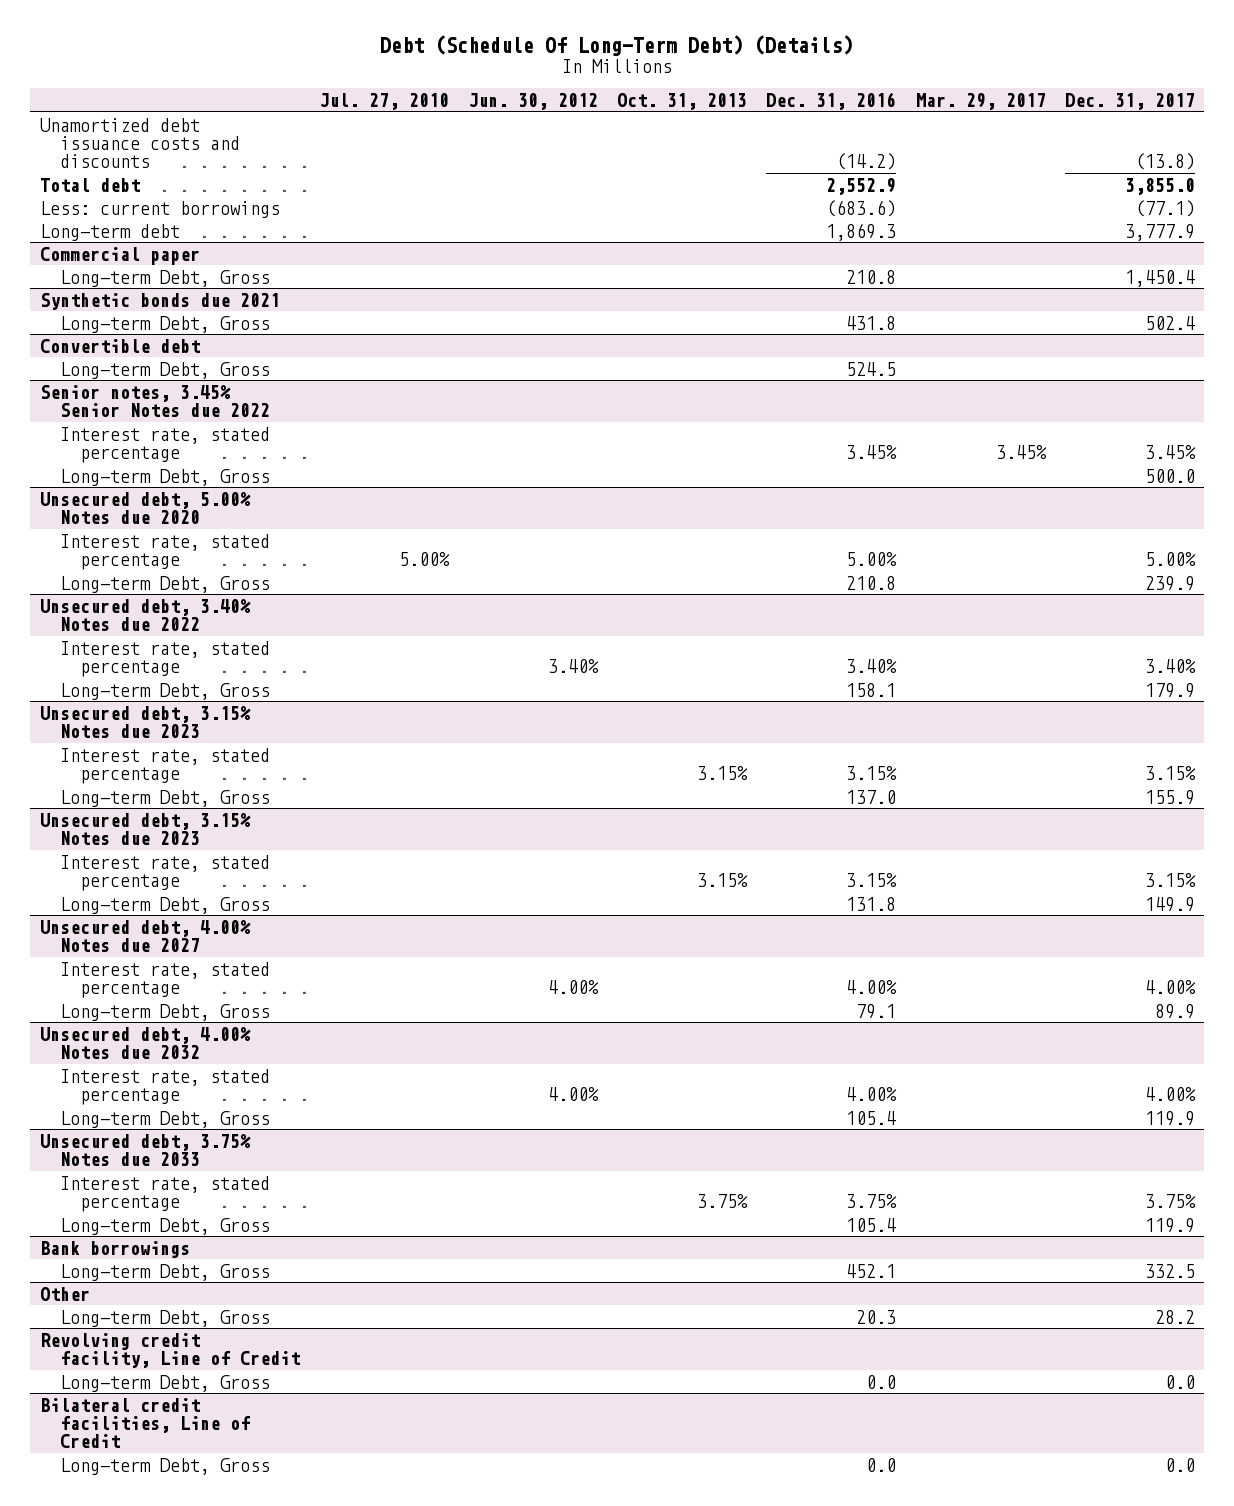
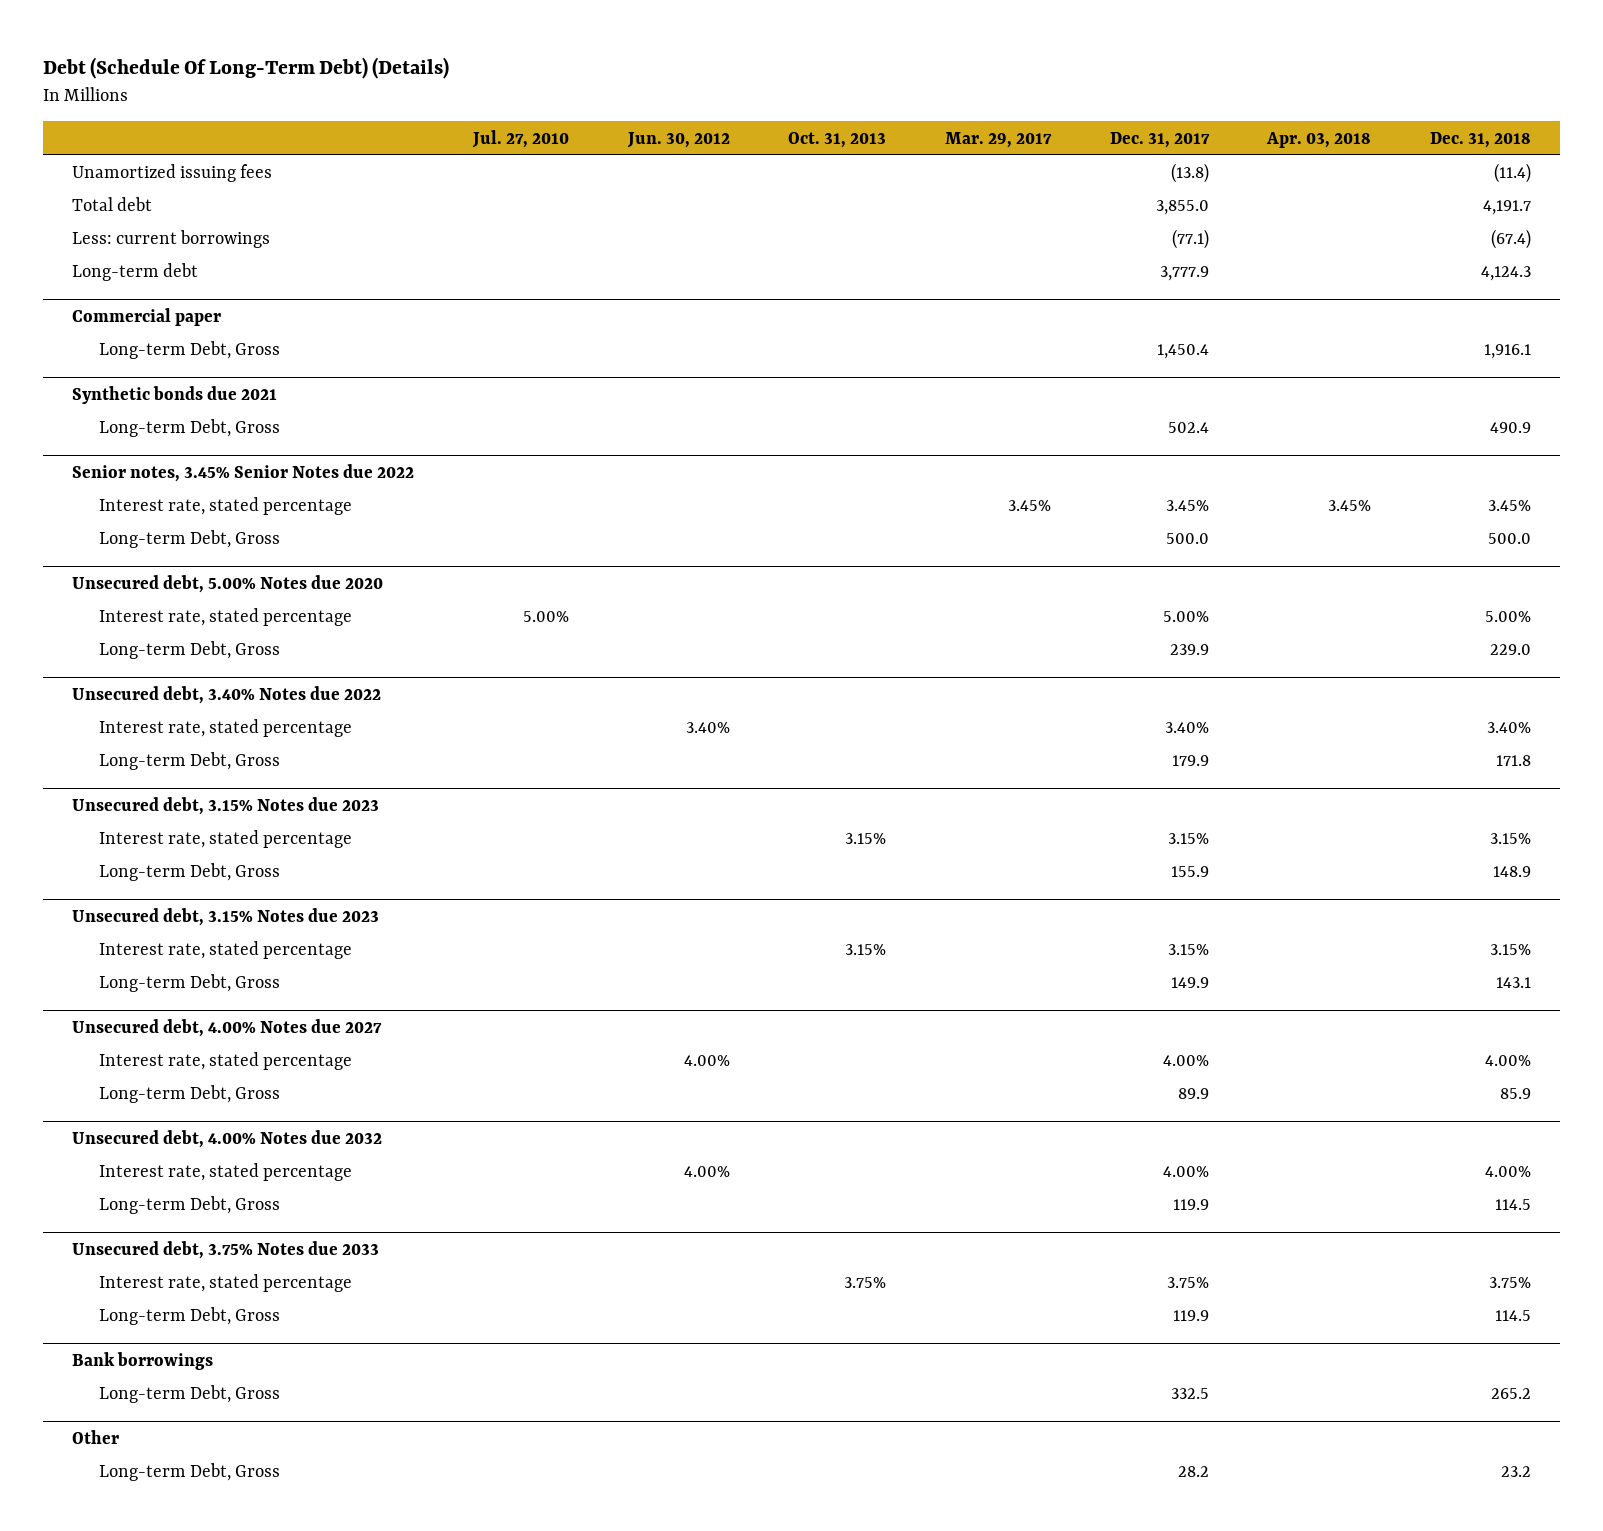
- | Jul. 27, 2010 | Jun. 30, 2012 | Oct. 31, 2013 | Dec. 31, 2016 | Mar. 29, 2017 | Dec. 31, 2017
+ | Jul. 27, 2010 | Jun. 30, 2012 | Oct. 31, 2013 | Mar. 29, 2017 | Dec. 31, 2017 | Apr. 03, 2018 | Dec. 31, 2018
- Unamortized debt issuance costs and discounts | | | | (14.2) | | (13.8)
+ Unamortized issuing fees | | | | | (13.8) | | (11.4)
- Convertible debt
- Long-term Debt, Gross | | | | 524.5 | |
- Revolving credit facility, Line of Credit
- Long-term Debt, Gross | | | | 0.0 | | 0.0
- Bilateral credit facilities, Line of Credit
- Long-term Debt, Gross | | | | 0.0 | | 0.0

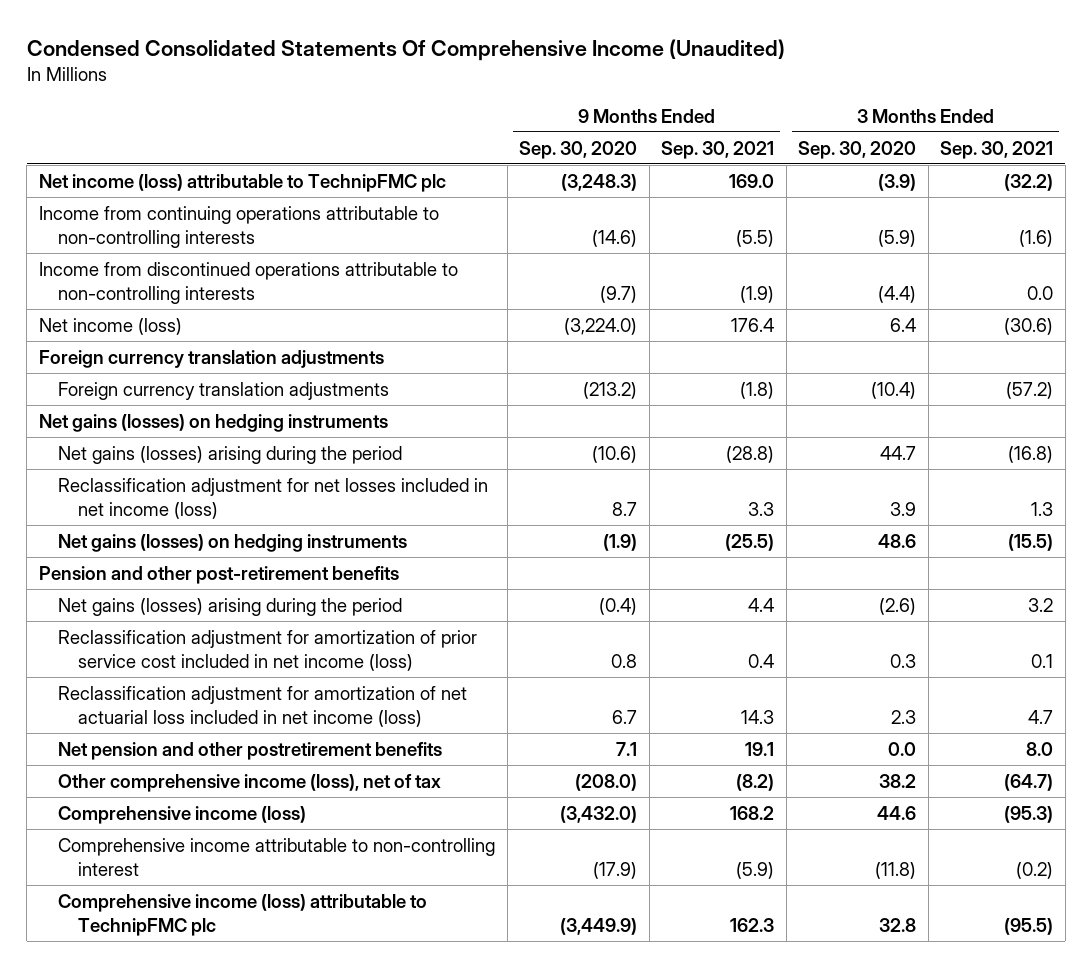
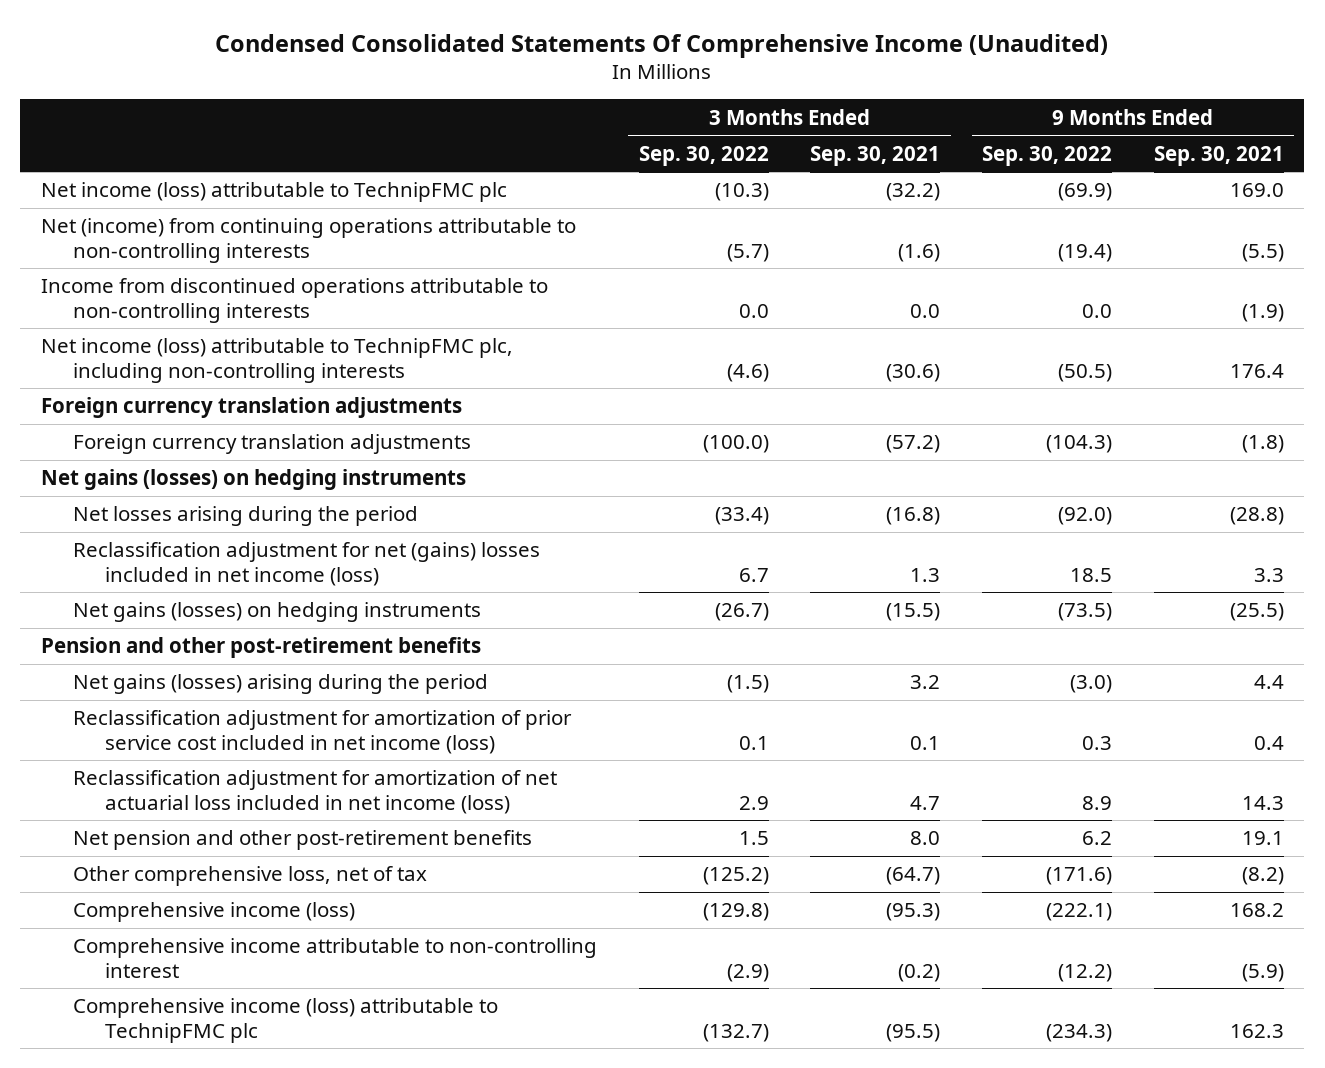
- | 9 Months Ended Sep. 30, 2020 | 9 Months Ended Sep. 30, 2021 | 3 Months Ended Sep. 30, 2020 | 3 Months Ended Sep. 30, 2021
+ | 3 Months Ended Sep. 30, 2022 | 3 Months Ended Sep. 30, 2021 | 9 Months Ended Sep. 30, 2022 | 9 Months Ended Sep. 30, 2021
- Income from continuing operations attributable to non-controlling interests | (14.6) | (5.5) | (5.9) | (1.6)
+ Net (income) from continuing operations attributable to non-controlling interests | (5.7) | (1.6) | (19.4) | (5.5)
- Net income (loss) | (3,224.0) | 176.4 | 6.4 | (30.6)
+ Net income (loss) attributable to TechnipFMC plc, including non-controlling interests | (4.6) | (30.6) | (50.5) | 176.4
- Net gains (losses) arising during the period | (10.6) | (28.8) | 44.7 | (16.8)
- Reclassification adjustment for net losses included in net income (loss) | 8.7 | 3.3 | 3.9 | 1.3
+ Net losses arising during the period | (33.4) | (16.8) | (92.0) | (28.8)
+ Reclassification adjustment for net (gains) losses included in net income (loss) | 6.7 | 1.3 | 18.5 | 3.3
- Net pension and other postretirement benefits | 7.1 | 19.1 | 0.0 | 8.0
- Other comprehensive income (loss), net of tax | (208.0) | (8.2) | 38.2 | (64.7)
+ Net pension and other post-retirement benefits | 1.5 | 8.0 | 6.2 | 19.1
+ Other comprehensive loss, net of tax | (125.2) | (64.7) | (171.6) | (8.2)

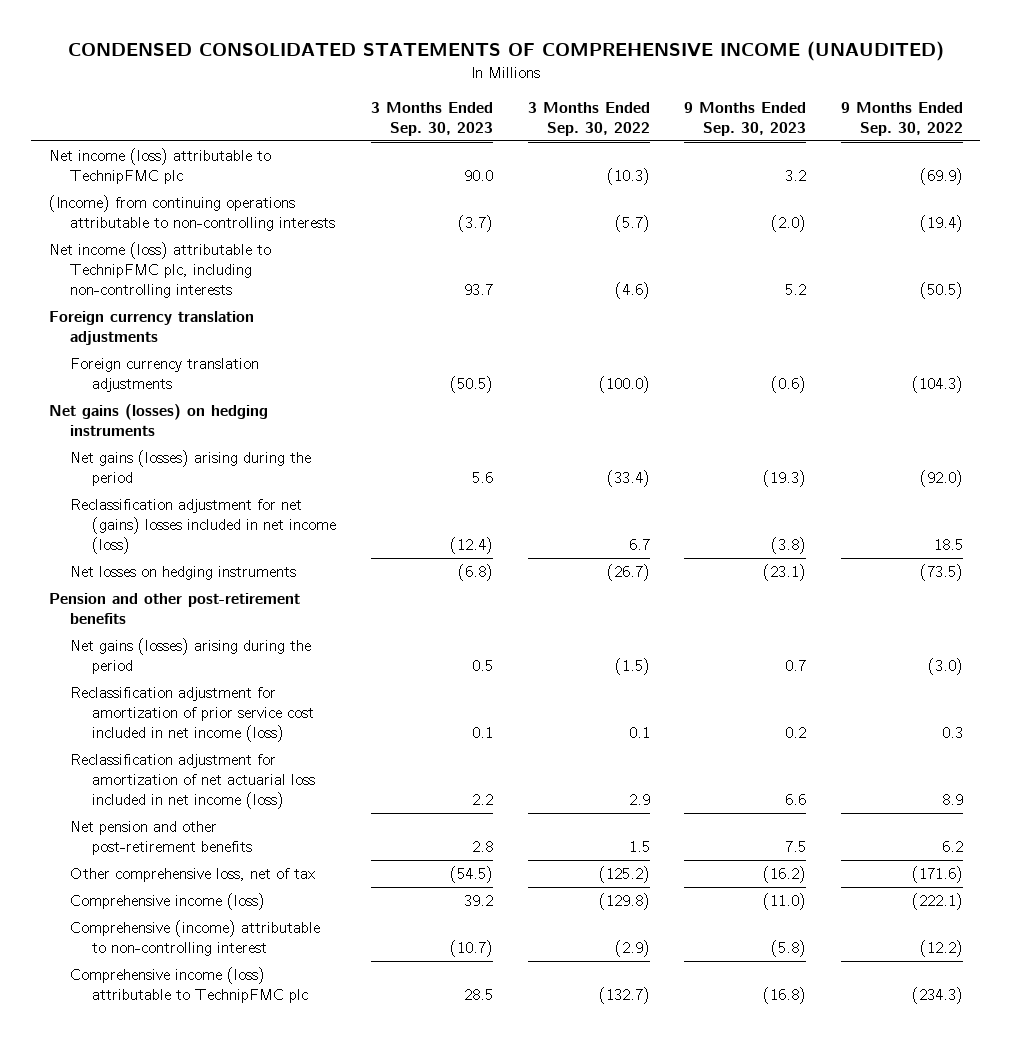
- Condensed Consolidated Statements Of Comprehensive Income (Unaudited)
+ CONDENSED CONSOLIDATED STATEMENTS OF COMPREHENSIVE INCOME (UNAUDITED)
- | 3 Months Ended Sep. 30, 2022 | 3 Months Ended Sep. 30, 2021 | 9 Months Ended Sep. 30, 2022 | 9 Months Ended Sep. 30, 2021
+ | 3 Months Ended Sep. 30, 2023 | 3 Months Ended Sep. 30, 2022 | 9 Months Ended Sep. 30, 2023 | 9 Months Ended Sep. 30, 2022
- Net (income) from continuing operations attributable to non-controlling interests | (5.7) | (1.6) | (19.4) | (5.5)
- Income from discontinued operations attributable to non-controlling interests | 0.0 | 0.0 | 0.0 | (1.9)
+ (Income) from continuing operations attributable to non-controlling interests | (3.7) | (5.7) | (2.0) | (19.4)
- Net losses arising during the period | (33.4) | (16.8) | (92.0) | (28.8)
+ Net gains (losses) arising during the period | 5.6 | (33.4) | (19.3) | (92.0)
- Net gains (losses) on hedging instruments | (26.7) | (15.5) | (73.5) | (25.5)
+ Net losses on hedging instruments | (6.8) | (26.7) | (23.1) | (73.5)
- Comprehensive income attributable to non-controlling interest | (2.9) | (0.2) | (12.2) | (5.9)
+ Comprehensive (income) attributable to non-controlling interest | (10.7) | (2.9) | (5.8) | (12.2)

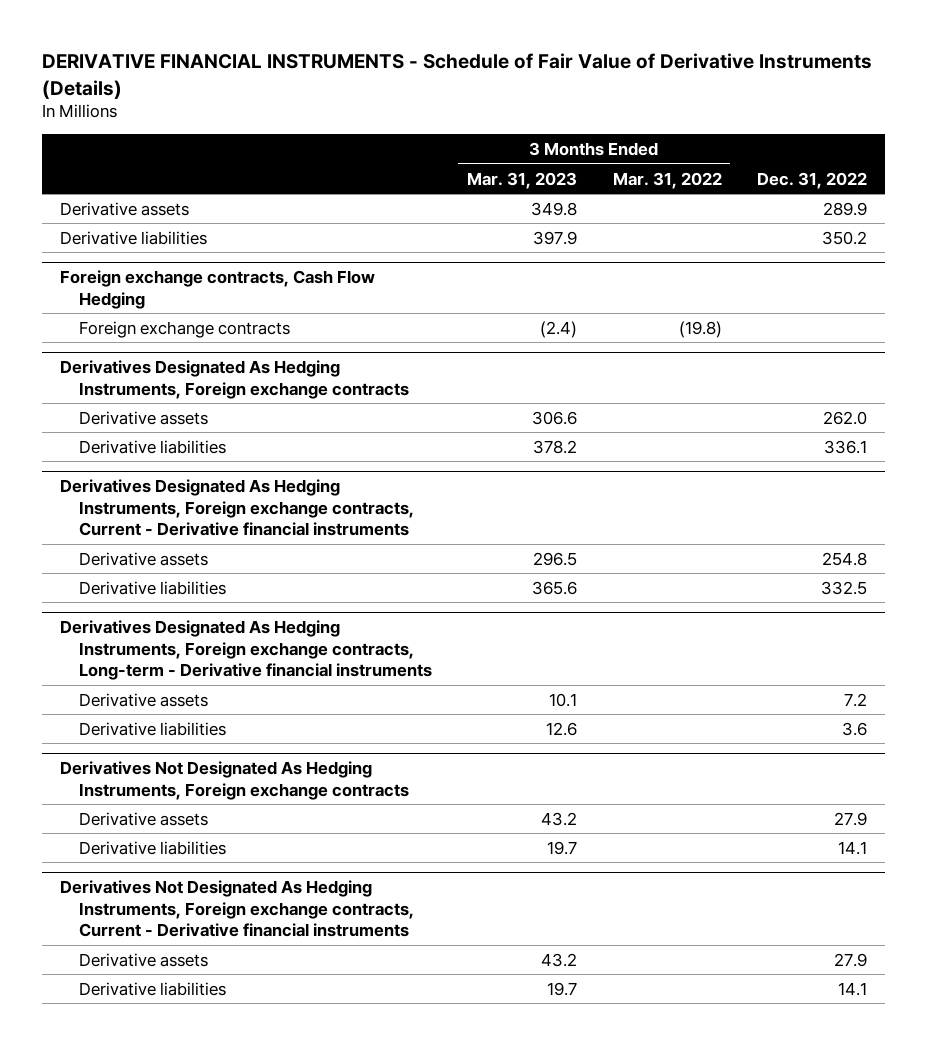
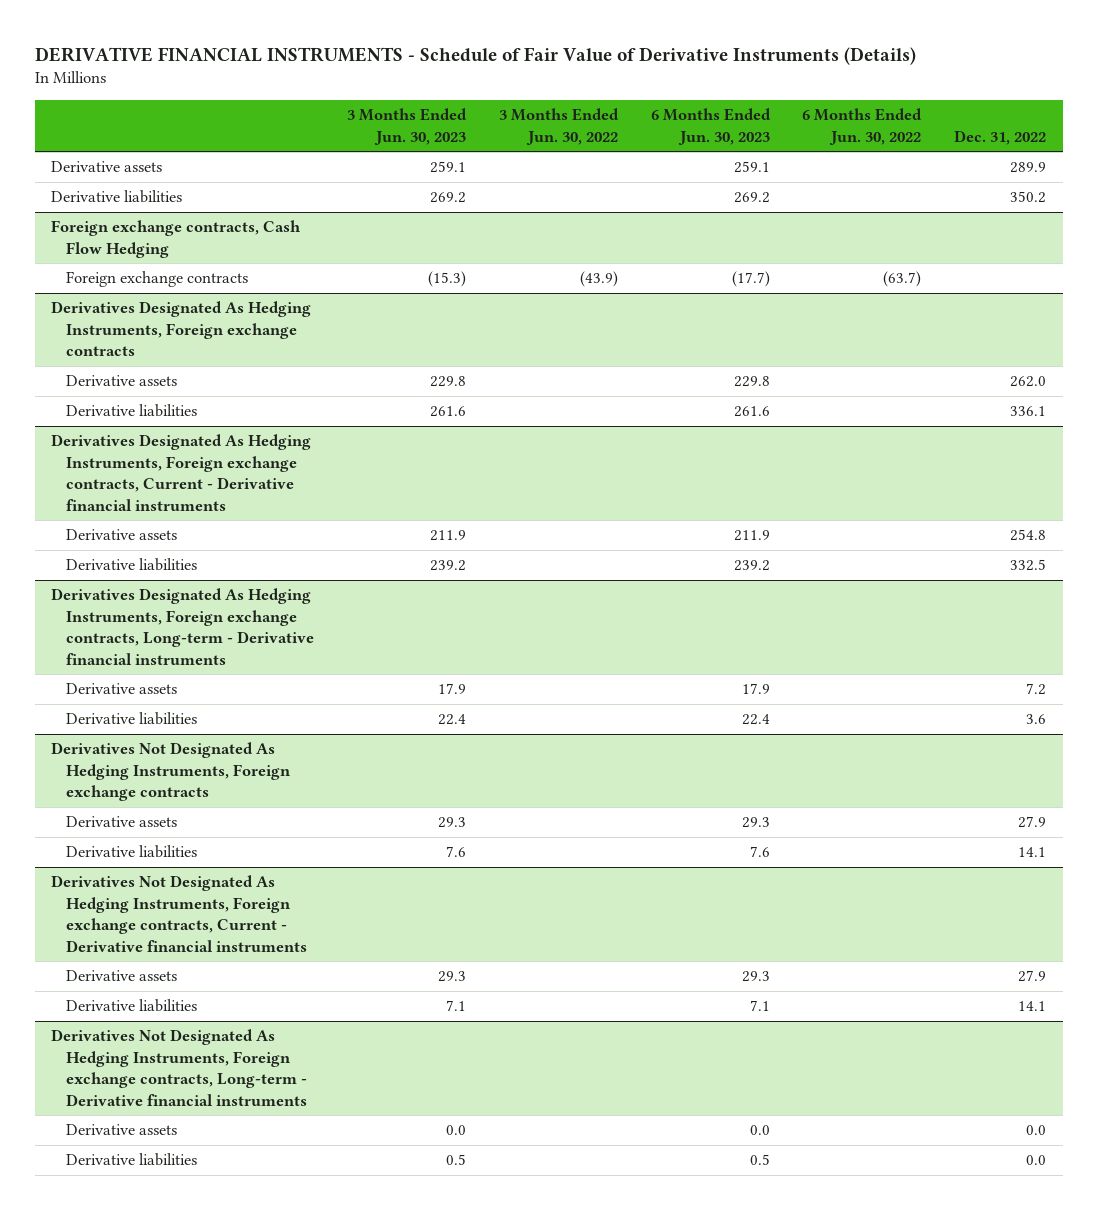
- | 3 Months Ended Mar. 31, 2023 | 3 Months Ended Mar. 31, 2022 | Dec. 31, 2022
+ | 3 Months Ended Jun. 30, 2023 | 3 Months Ended Jun. 30, 2022 | 6 Months Ended Jun. 30, 2023 | 6 Months Ended Jun. 30, 2022 | Dec. 31, 2022
+ Derivatives Not Designated As Hedging Instruments, Foreign exchange contracts, Long-term - Derivative financial instruments
+ Derivative assets | 0.0 | | 0.0 | | 0.0
+ Derivative liabilities | 0.5 | | 0.5 | | 0.0

